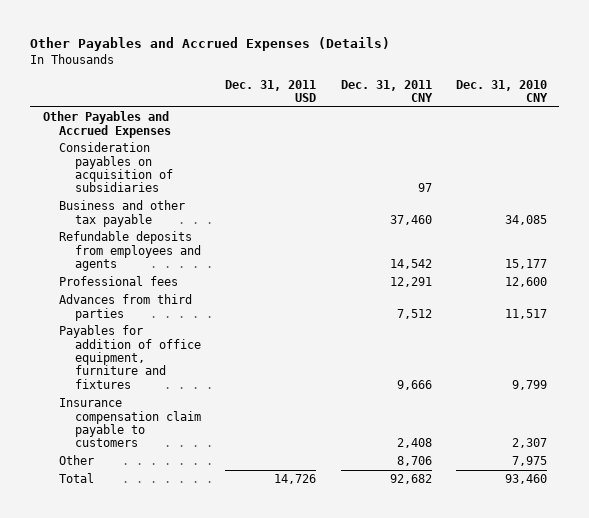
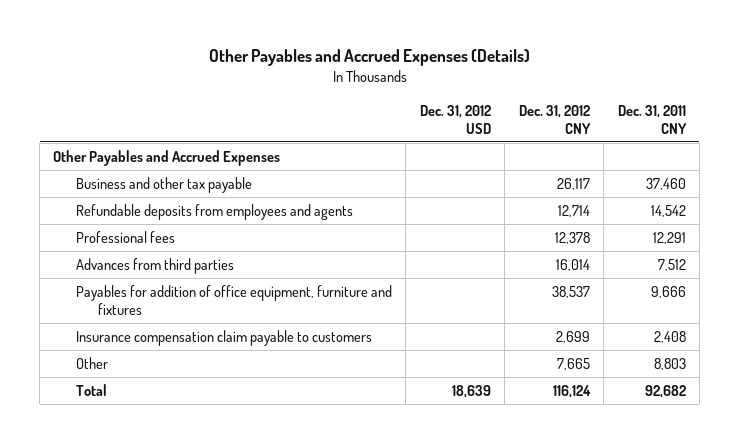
- | Dec. 31, 2011 USD | Dec. 31, 2011 CNY | Dec. 31, 2010 CNY
+ | Dec. 31, 2012 USD | Dec. 31, 2012 CNY | Dec. 31, 2011 CNY
- Consideration payables on acquisition of subsidiaries | | 97 |
- Other | | 8,706 | 7,975
+ Other | | 7,665 | 8,803

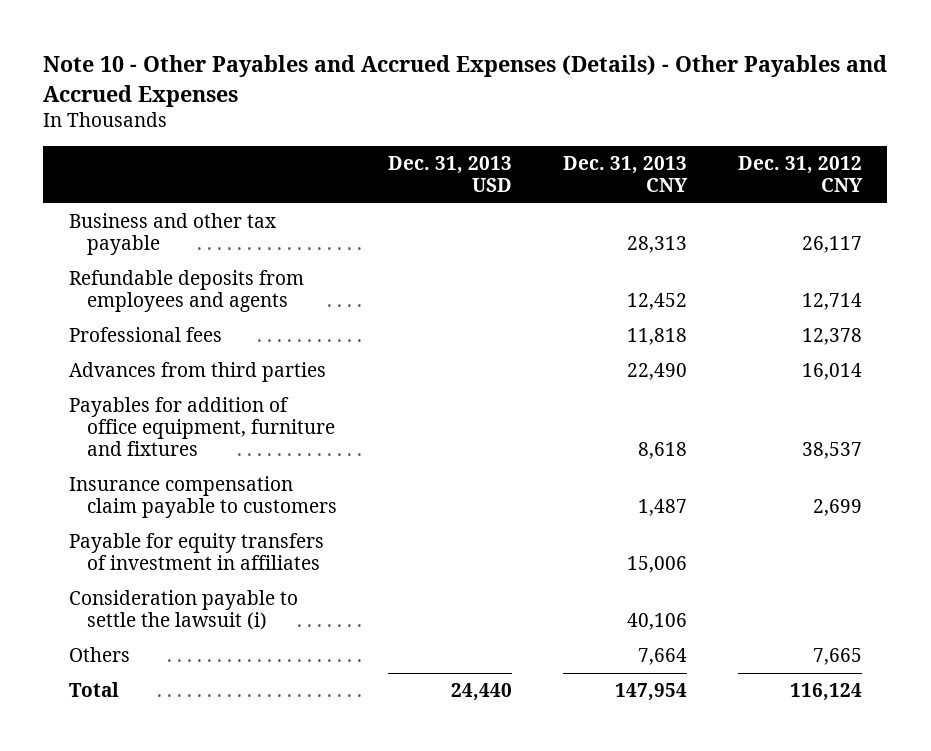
- Other Payables and Accrued Expenses (Details)
+ Note 10 - Other Payables and Accrued Expenses (Details) - Other Payables and Accrued Expenses
- | Dec. 31, 2012 USD | Dec. 31, 2012 CNY | Dec. 31, 2011 CNY
+ | Dec. 31, 2013 USD | Dec. 31, 2013 CNY | Dec. 31, 2012 CNY
- Other Payables and Accrued Expenses
- Other | | 7,665 | 8,803
+ Payable for equity transfers of investment in affiliates | | 15,006 |
+ Consideration payable to settle the lawsuit (i) | | 40,106 |
+ Others | | 7,664 | 7,665

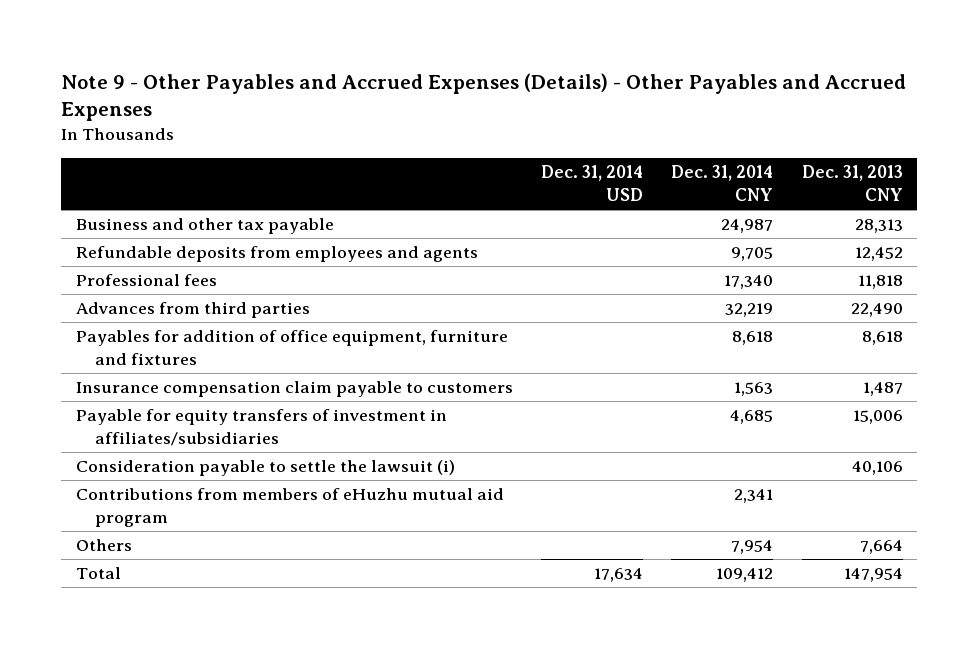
- Note 10 - Other Payables and Accrued Expenses (Details) - Other Payables and Accrued Expenses
+ Note 9 - Other Payables and Accrued Expenses (Details) - Other Payables and Accrued Expenses
- | Dec. 31, 2013 USD | Dec. 31, 2013 CNY | Dec. 31, 2012 CNY
+ | Dec. 31, 2014 USD | Dec. 31, 2014 CNY | Dec. 31, 2013 CNY
- Payable for equity transfers of investment in affiliates | | 15,006 |
+ Payable for equity transfers of investment in affiliates/subsidiaries | | 4,685 | 15,006
+ Contributions from members of eHuzhu mutual aid program | | 2,341 |

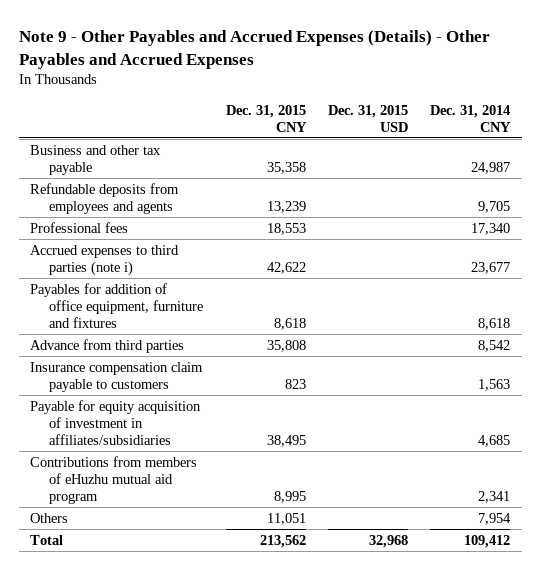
- | Dec. 31, 2014 USD | Dec. 31, 2014 CNY | Dec. 31, 2013 CNY
+ | Dec. 31, 2015 CNY | Dec. 31, 2015 USD | Dec. 31, 2014 CNY
- Advances from third parties | | 32,219 | 22,490
+ Accrued expenses to third parties (note i) | 42,622 | | 23,677
+ Advance from third parties | 35,808 | | 8,542
- Payable for equity transfers of investment in affiliates/subsidiaries | | 4,685 | 15,006
- Consideration payable to settle the lawsuit (i) | | | 40,106
+ Payable for equity acquisition of investment in affiliates/subsidiaries | 38,495 | | 4,685

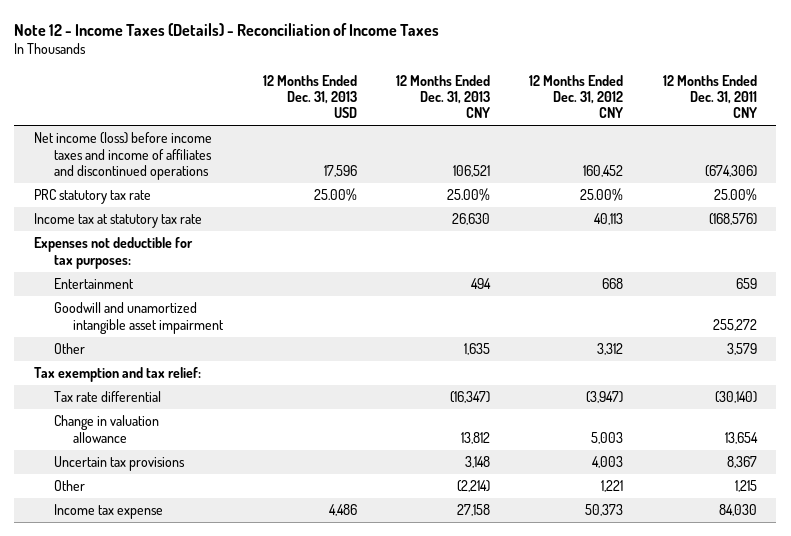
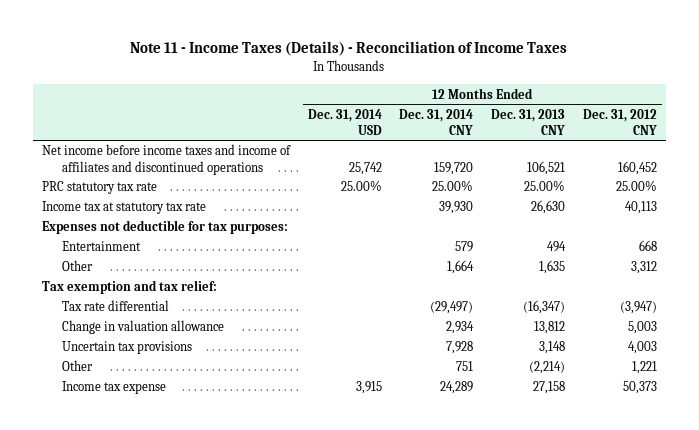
- Note 12 - Income Taxes (Details) - Reconciliation of Income Taxes
+ Note 11 - Income Taxes (Details) - Reconciliation of Income Taxes
- | 12 Months Ended Dec. 31, 2013 USD | 12 Months Ended Dec. 31, 2013 CNY | 12 Months Ended Dec. 31, 2012 CNY | 12 Months Ended Dec. 31, 2011 CNY
+ | 12 Months Ended Dec. 31, 2014 USD | 12 Months Ended Dec. 31, 2014 CNY | 12 Months Ended Dec. 31, 2013 CNY | 12 Months Ended Dec. 31, 2012 CNY
- Net income (loss) before income taxes and income of affiliates and discontinued operations | 17,596 | 106,521 | 160,452 | (674,306)
+ Net income before income taxes and income of affiliates and discontinued operations | 25,742 | 159,720 | 106,521 | 160,452
- Goodwill and unamortized intangible asset impairment | | | | 255,272

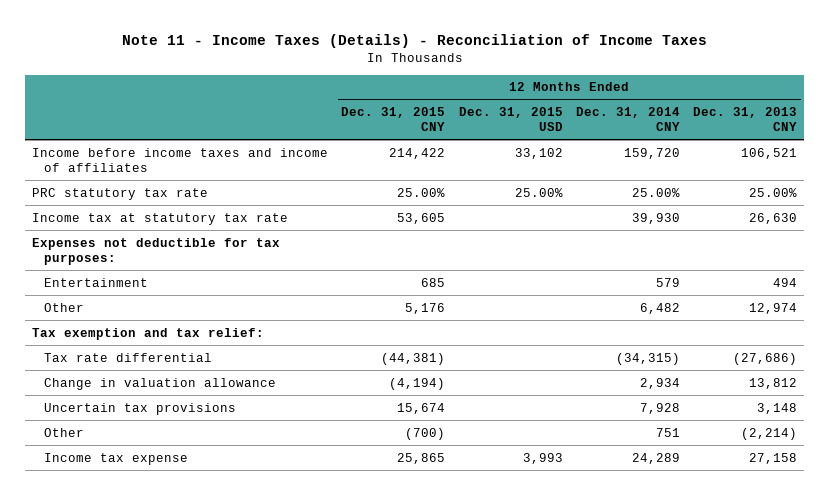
- | 12 Months Ended Dec. 31, 2014 USD | 12 Months Ended Dec. 31, 2014 CNY | 12 Months Ended Dec. 31, 2013 CNY | 12 Months Ended Dec. 31, 2012 CNY
+ | 12 Months Ended Dec. 31, 2015 CNY | 12 Months Ended Dec. 31, 2015 USD | 12 Months Ended Dec. 31, 2014 CNY | 12 Months Ended Dec. 31, 2013 CNY
- Net income before income taxes and income of affiliates and discontinued operations | 25,742 | 159,720 | 106,521 | 160,452
+ Income before income taxes and income of affiliates | 214,422 | 33,102 | 159,720 | 106,521
- Other | | 1,664 | 1,635 | 3,312
+ Other | 5,176 | | 6,482 | 12,974
- Tax rate differential | | (29,497) | (16,347) | (3,947)
+ Tax rate differential | (44,381) | | (34,315) | (27,686)

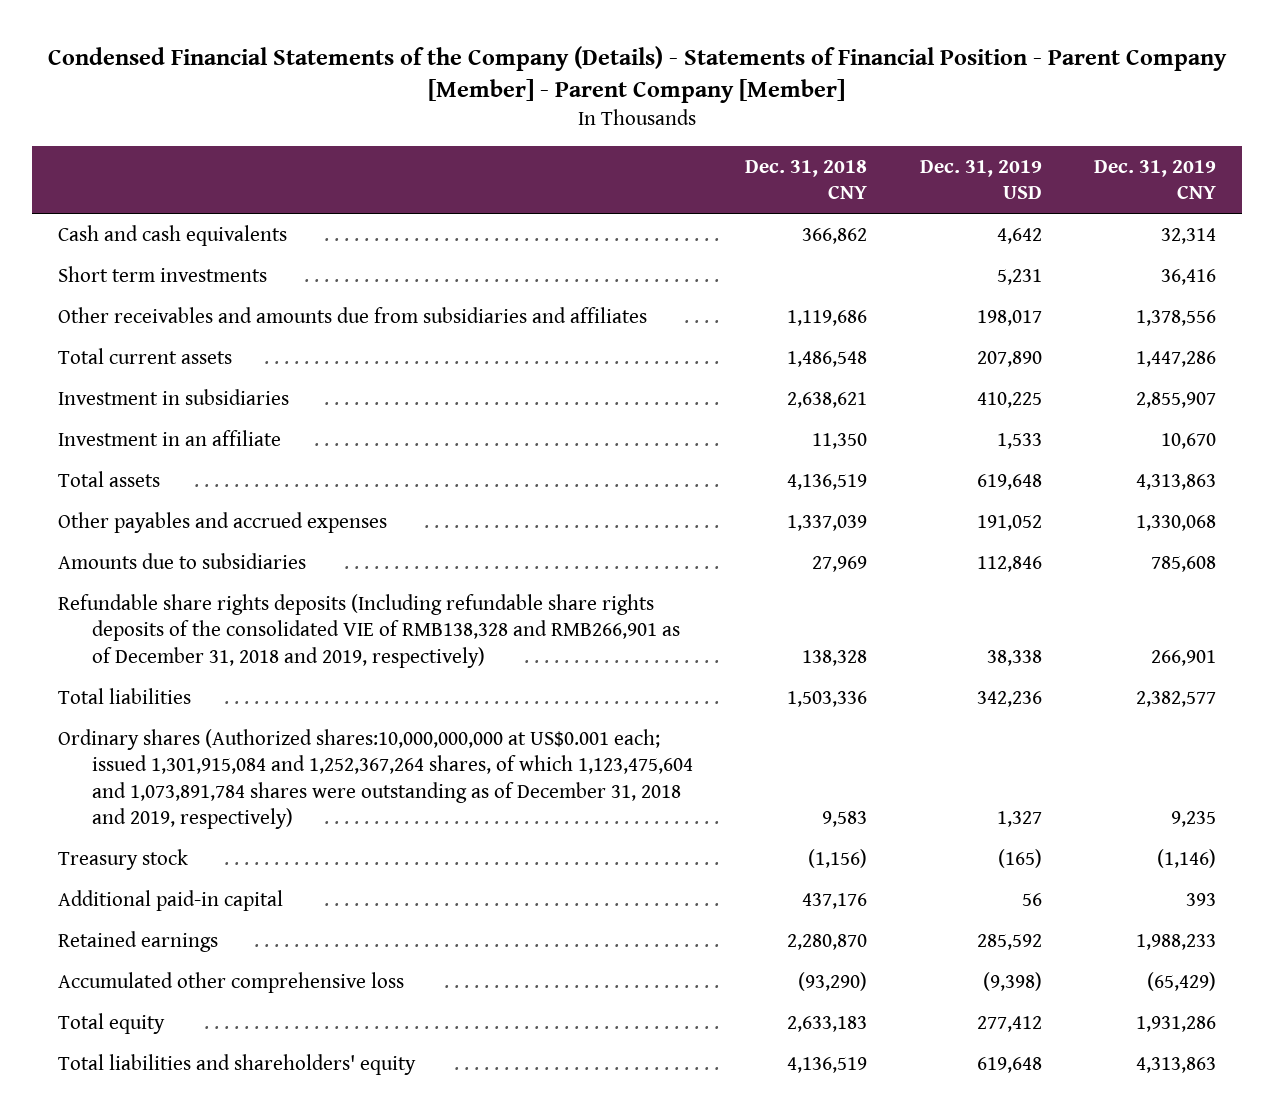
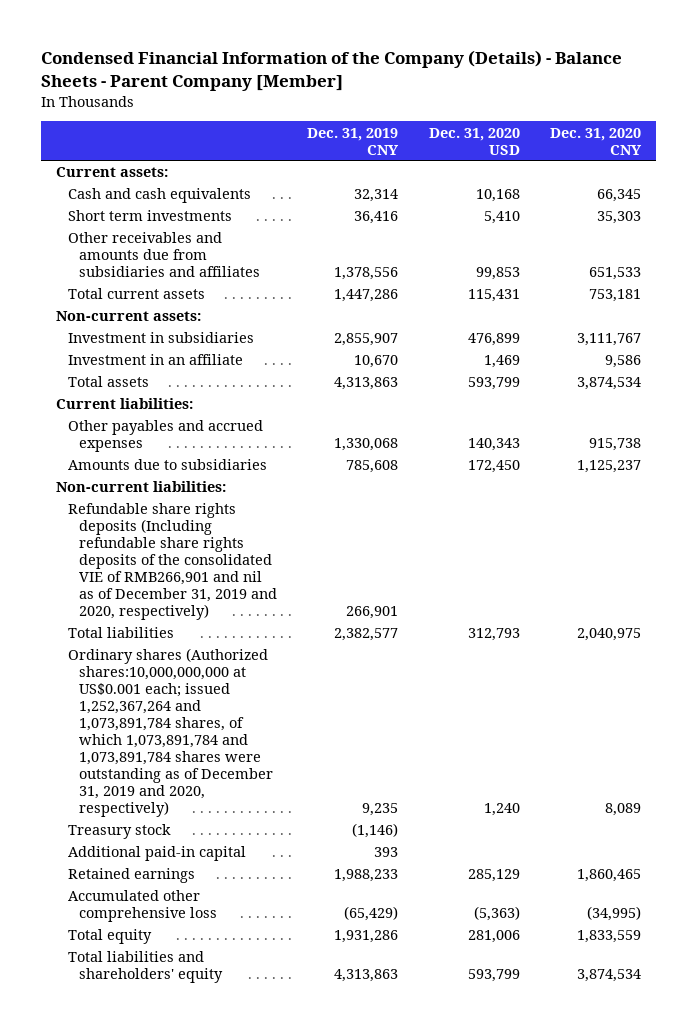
- Condensed Financial Statements of the Company (Details) - Statements of Financial Position - Parent Company [Member] - Parent Company [Member]
+ Condensed Financial Information of the Company (Details) - Balance Sheets - Parent Company [Member]
- | Dec. 31, 2018 CNY | Dec. 31, 2019 USD | Dec. 31, 2019 CNY
+ | Dec. 31, 2019 CNY | Dec. 31, 2020 USD | Dec. 31, 2020 CNY
+ Current assets:
+ Non-current assets:
+ Current liabilities:
- Refundable share rights deposits (Including refundable share rights deposits of the consolidated VIE of RMB138,328 and RMB266,901 as of December 31, 2018 and 2019, respectively) | 138,328 | 38,338 | 266,901
+ Non-current liabilities:
+ Refundable share rights deposits (Including refundable share rights deposits of the consolidated VIE of RMB266,901 and nil as of December 31, 2019 and 2020, respectively) | 266,901 | |
- Ordinary shares (Authorized shares:10,000,000,000 at US$0.001 each; issued 1,301,915,084 and 1,252,367,264 shares, of which 1,123,475,604 and 1,073,891,784 shares were outstanding as of December 31, 2018 and 2019, respectively) | 9,583 | 1,327 | 9,235
+ Ordinary shares (Authorized shares:10,000,000,000 at US$0.001 each; issued 1,252,367,264 and 1,073,891,784 shares, of which 1,073,891,784 and 1,073,891,784 shares were outstanding as of December 31, 2019 and 2020, respectively) | 9,235 | 1,240 | 8,089

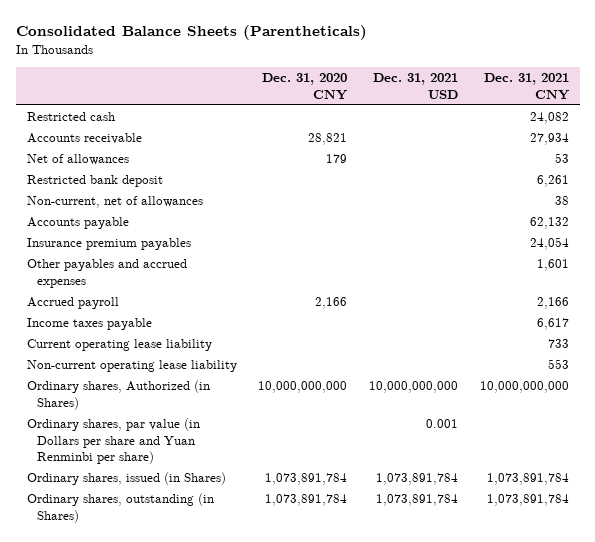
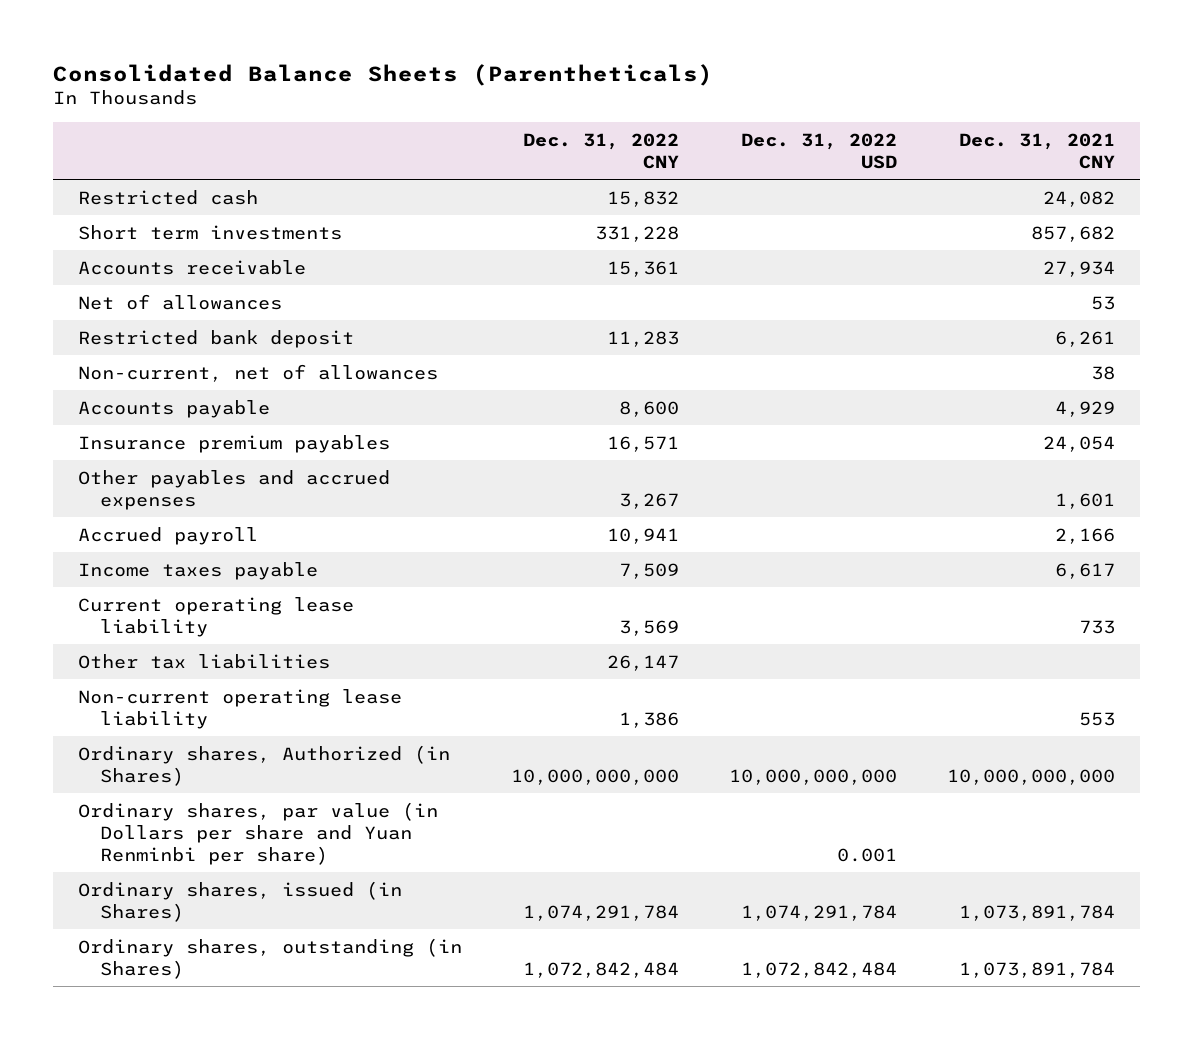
- | Dec. 31, 2020 CNY | Dec. 31, 2021 USD | Dec. 31, 2021 CNY
+ | Dec. 31, 2022 CNY | Dec. 31, 2022 USD | Dec. 31, 2021 CNY
+ Short term investments | 331,228 | | 857,682
- Accounts payable | | | 62,132
+ Accounts payable | 8,600 | | 4,929
+ Other tax liabilities | 26,147 | |

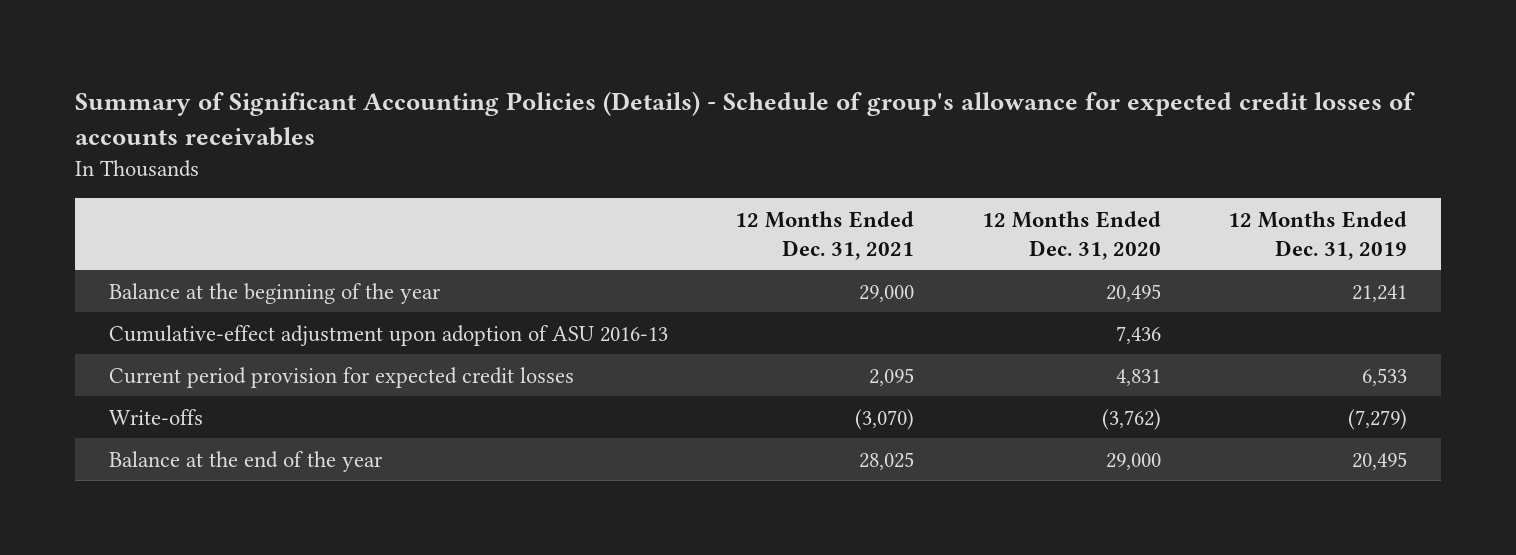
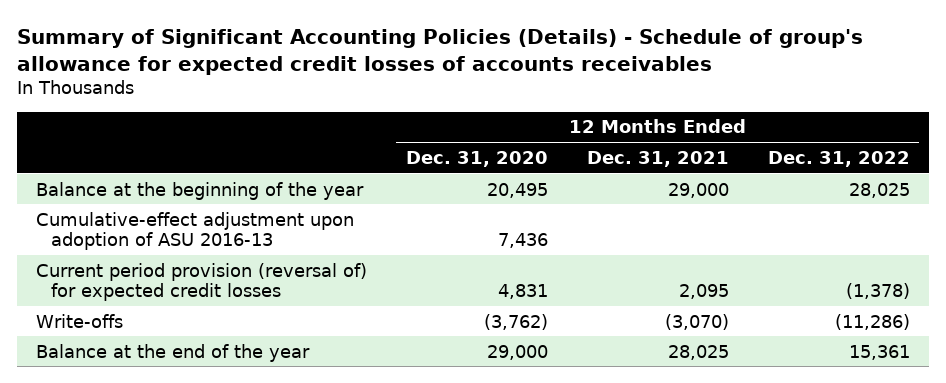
- | 12 Months Ended Dec. 31, 2021 | 12 Months Ended Dec. 31, 2020 | 12 Months Ended Dec. 31, 2019
+ | 12 Months Ended Dec. 31, 2020 | 12 Months Ended Dec. 31, 2021 | 12 Months Ended Dec. 31, 2022
- Current period provision for expected credit losses | 2,095 | 4,831 | 6,533
+ Current period provision (reversal of) for expected credit losses | 4,831 | 2,095 | (1,378)

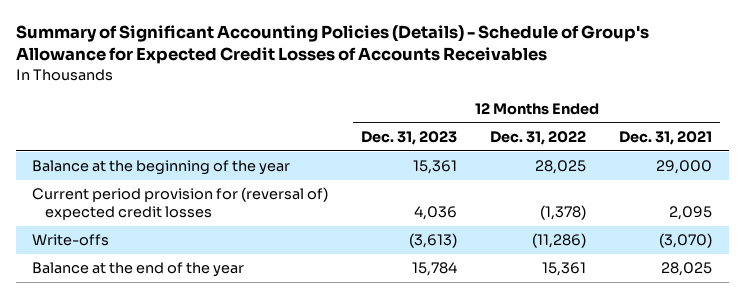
- Summary of Significant Accounting Policies (Details) - Schedule of group's allowance for expected credit losses of accounts receivables
+ Summary of Significant Accounting Policies (Details) - Schedule of Group's Allowance for Expected Credit Losses of Accounts Receivables
- | 12 Months Ended Dec. 31, 2020 | 12 Months Ended Dec. 31, 2021 | 12 Months Ended Dec. 31, 2022
+ | 12 Months Ended Dec. 31, 2023 | 12 Months Ended Dec. 31, 2022 | 12 Months Ended Dec. 31, 2021
- Cumulative-effect adjustment upon adoption of ASU 2016-13 | 7,436 | |
- Current period provision (reversal of) for expected credit losses | 4,831 | 2,095 | (1,378)
+ Current period provision for (reversal of) expected credit losses | 4,036 | (1,378) | 2,095

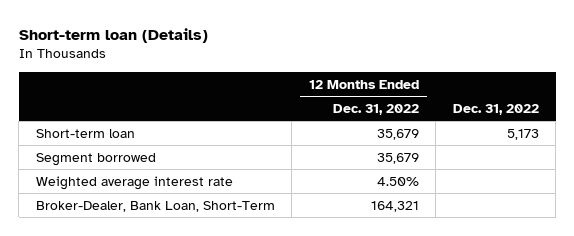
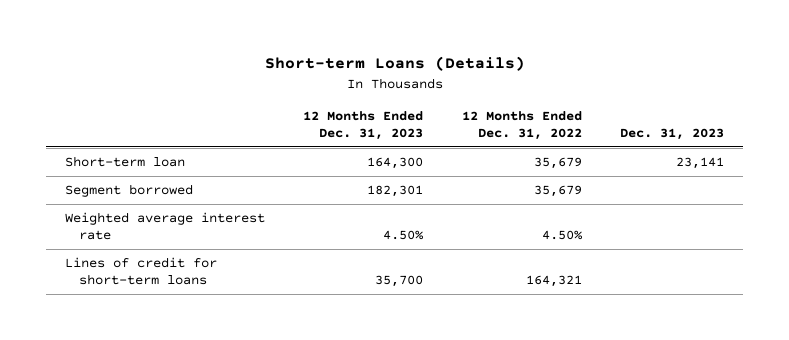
- Short-term loan (Details)
+ Short-term Loans (Details)
- | 12 Months Ended Dec. 31, 2022 | Dec. 31, 2022
+ | 12 Months Ended Dec. 31, 2023 | 12 Months Ended Dec. 31, 2022 | Dec. 31, 2023
- Broker-Dealer, Bank Loan, Short-Term | 164,321 |
+ Lines of credit for short-term loans | 35,700 | 164,321 |

